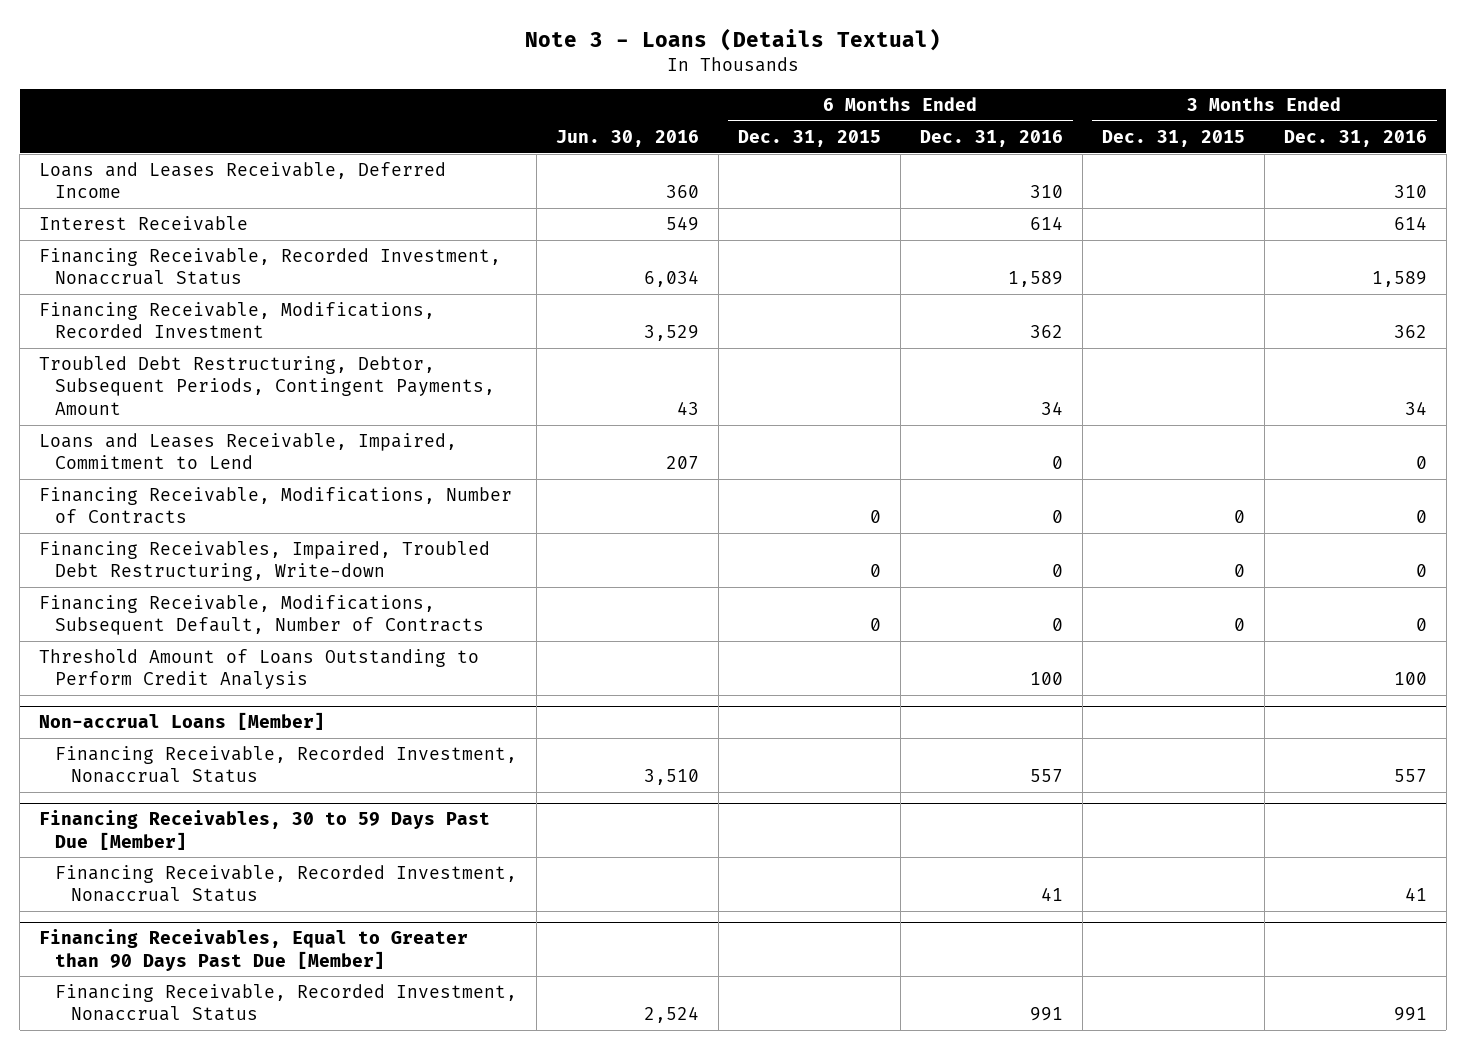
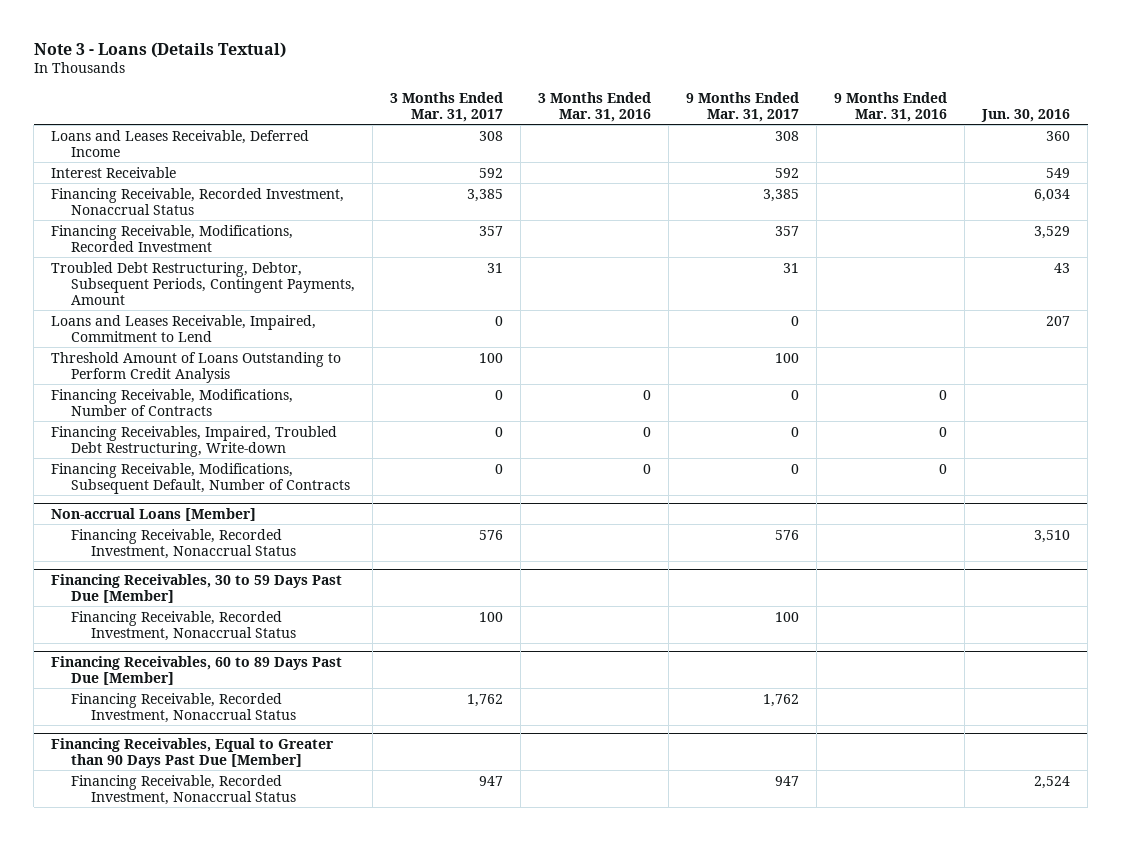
- | Jun. 30, 2016 | 6 Months Ended Dec. 31, 2015 | 6 Months Ended Dec. 31, 2016 | 3 Months Ended Dec. 31, 2015 | 3 Months Ended Dec. 31, 2016
+ | 3 Months Ended Mar. 31, 2017 | 3 Months Ended Mar. 31, 2016 | 9 Months Ended Mar. 31, 2017 | 9 Months Ended Mar. 31, 2016 | Jun. 30, 2016
moved up: Threshold Amount of Loans Outstanding to Perform Credit Analysis | 100 | | 100 | |
+ Financing Receivables, 60 to 89 Days Past Due [Member]
+ Financing Receivable, Recorded Investment, Nonaccrual Status | 1,762 | | 1,762 | |

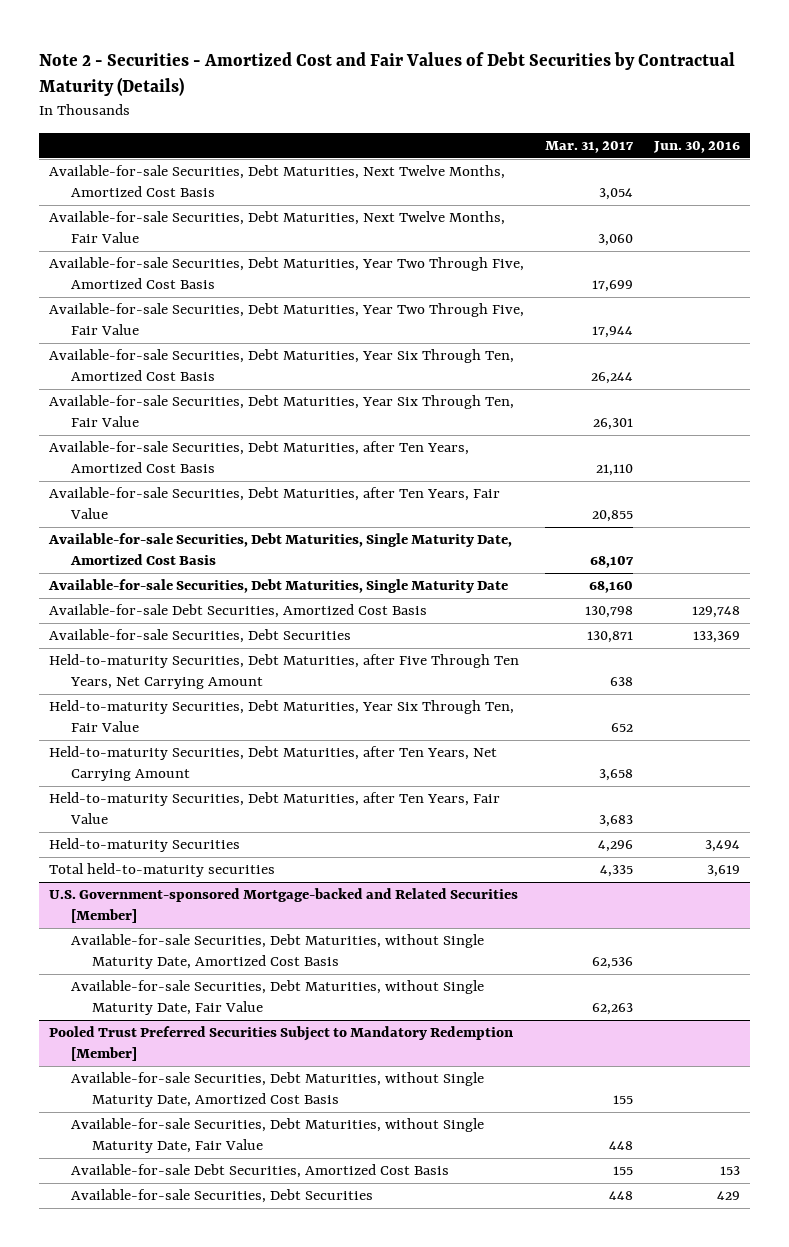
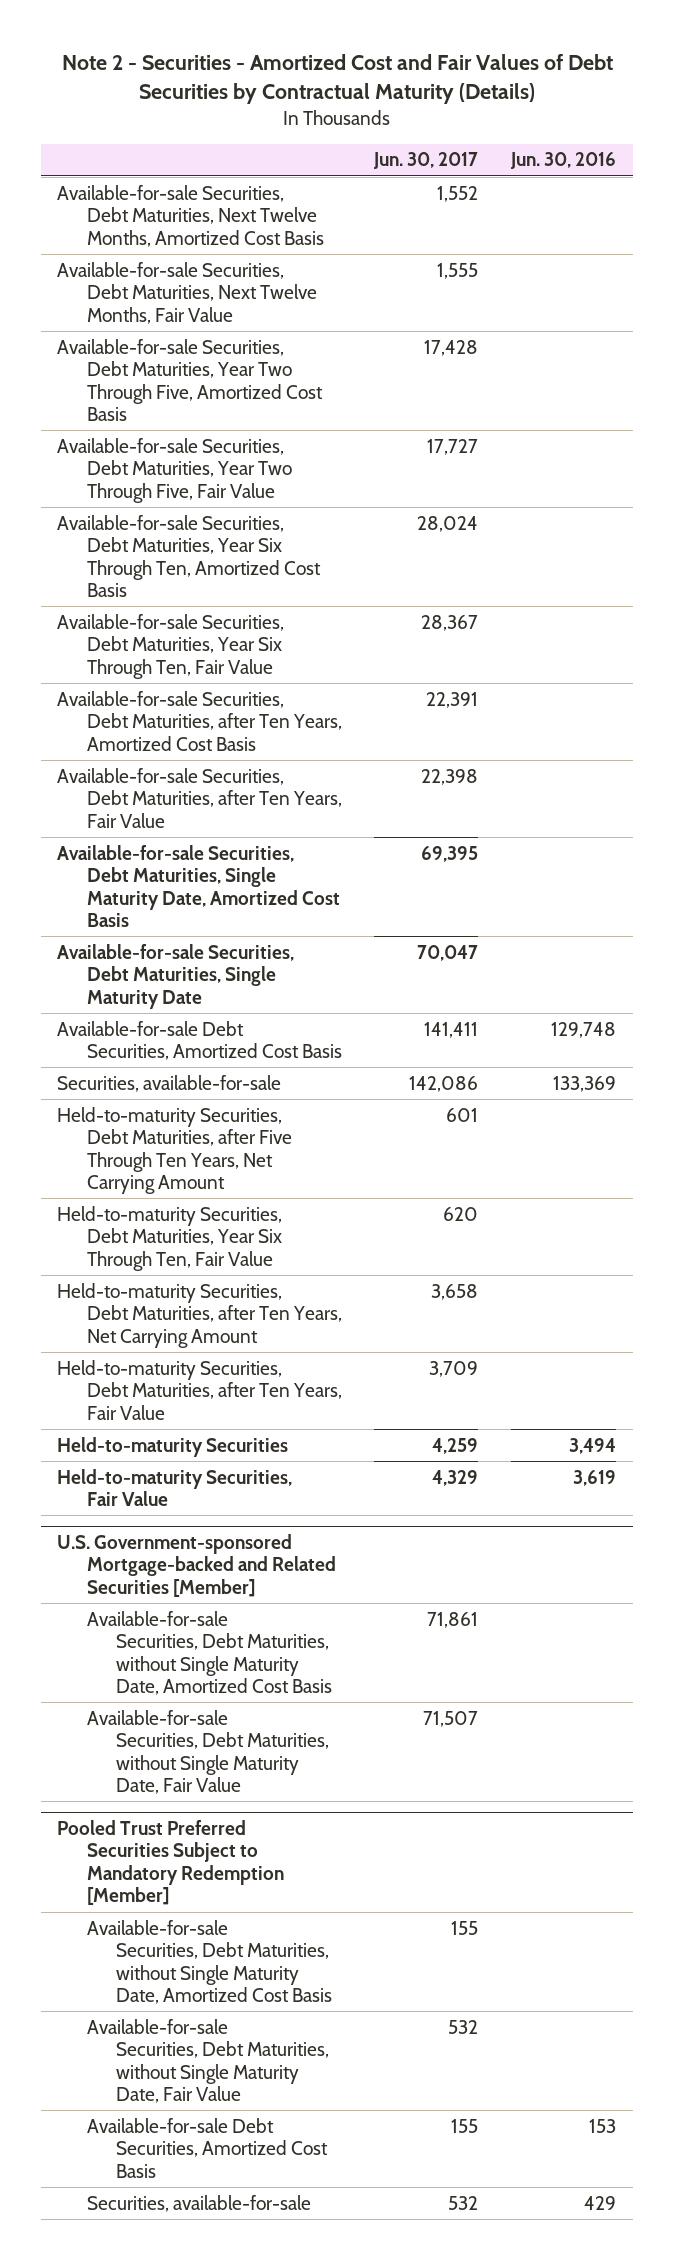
- | Mar. 31, 2017 | Jun. 30, 2016
+ | Jun. 30, 2017 | Jun. 30, 2016
- Available-for-sale Securities, Debt Securities | 130,871 | 133,369
+ Securities, available-for-sale | 142,086 | 133,369
- Total held-to-maturity securities | 4,335 | 3,619
+ Held-to-maturity Securities, Fair Value | 4,329 | 3,619
@ Pooled Trust Preferred Securities Subject to Mandatory Redemption [Member]
- Available-for-sale Securities, Debt Securities | 448 | 429
+ Securities, available-for-sale | 532 | 429

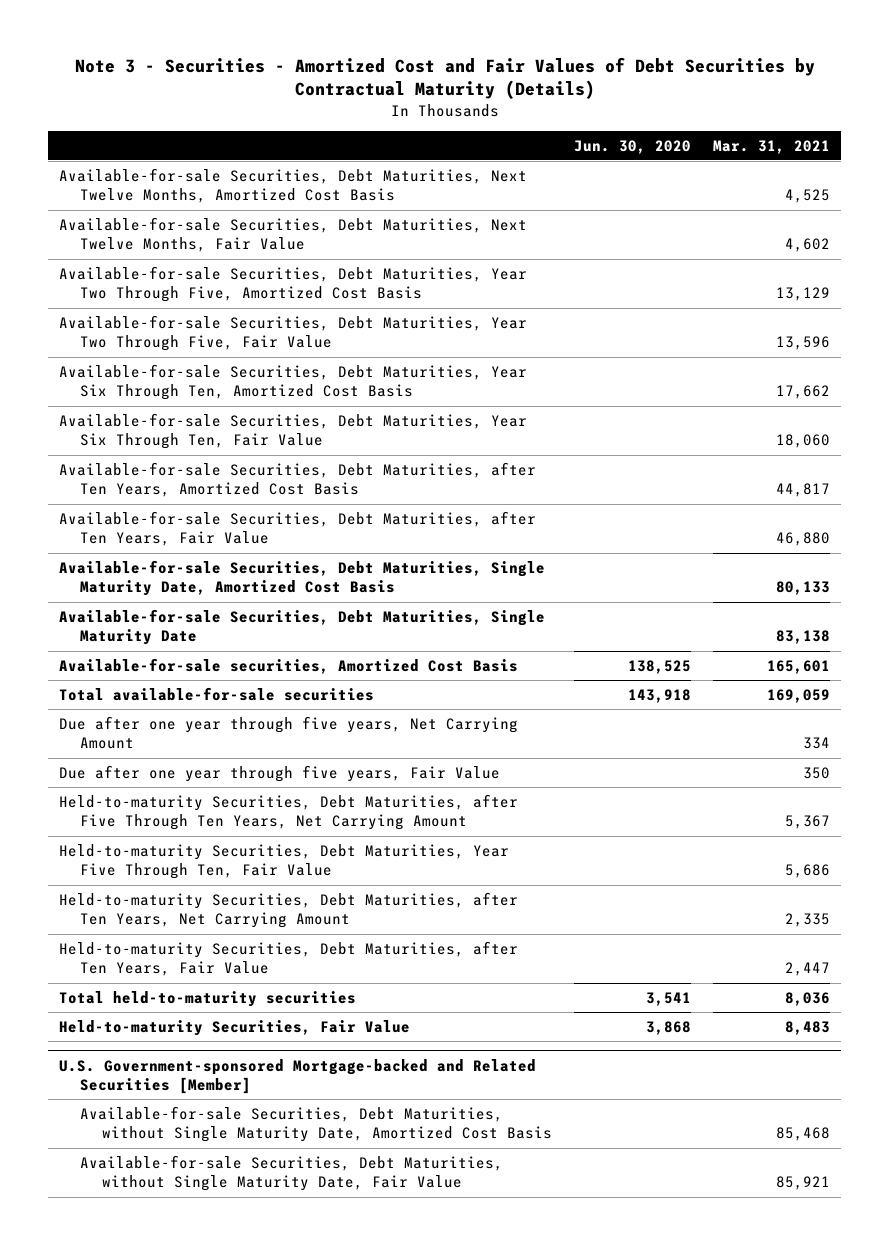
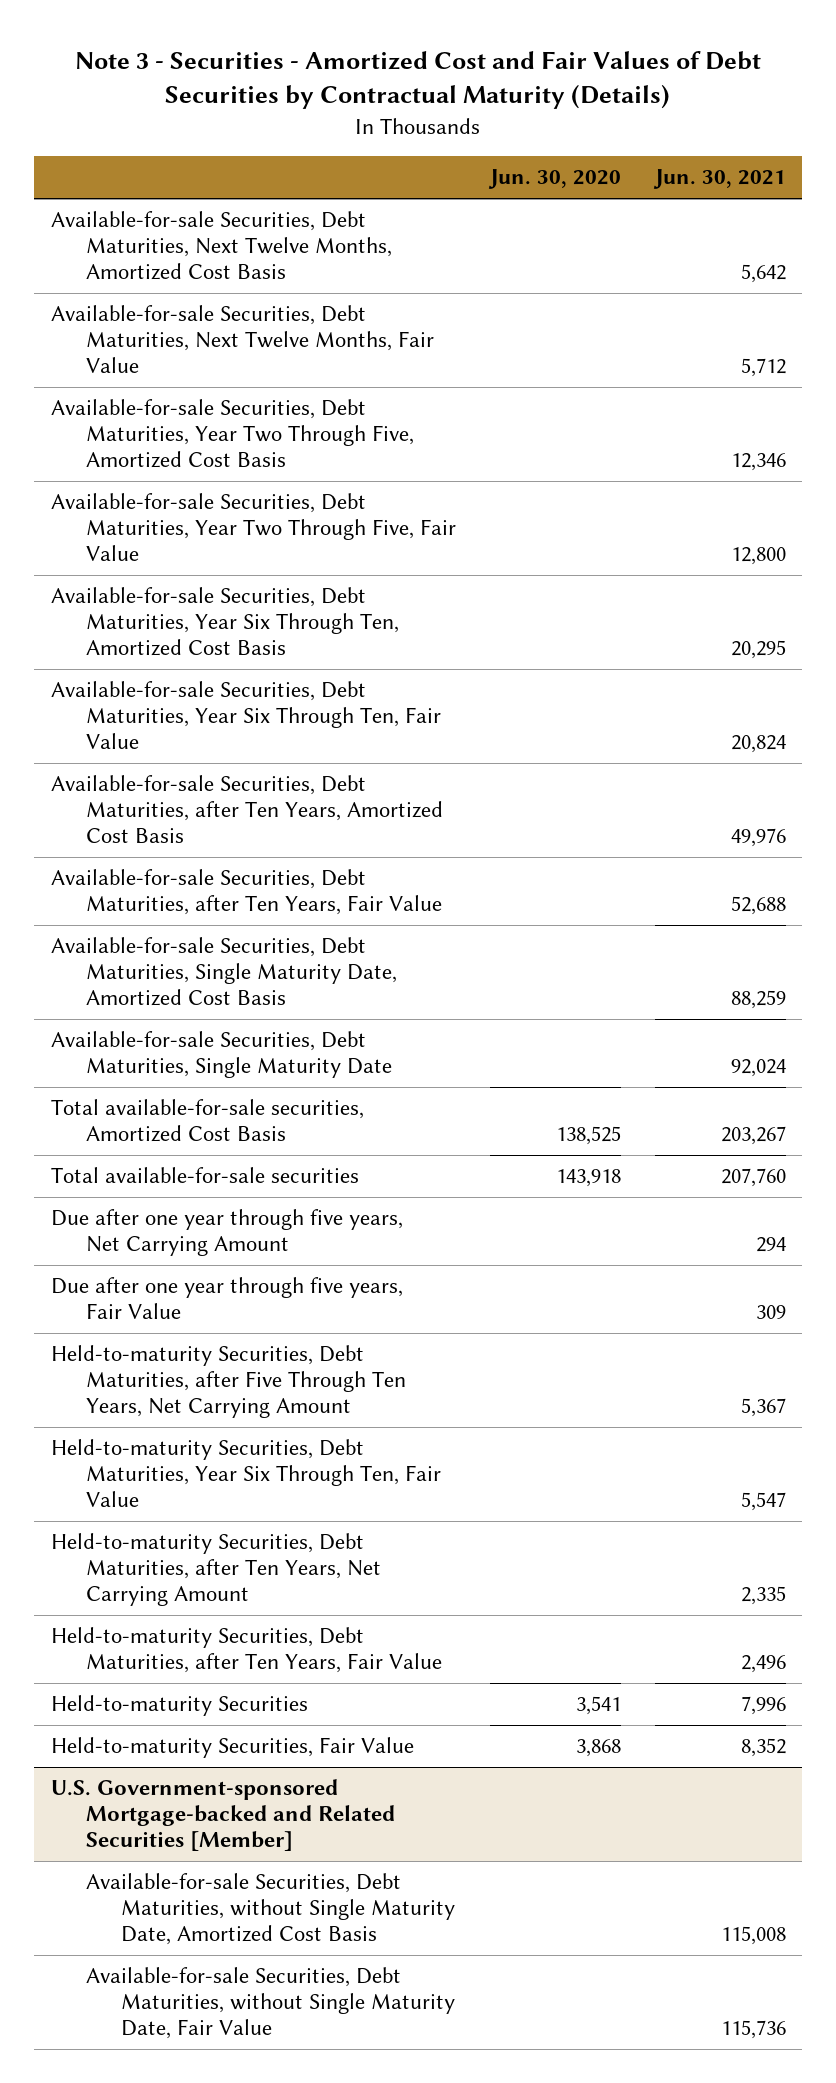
- | Jun. 30, 2020 | Mar. 31, 2021
+ | Jun. 30, 2020 | Jun. 30, 2021
- Available-for-sale securities, Amortized Cost Basis | 138,525 | 165,601
+ Total available-for-sale securities, Amortized Cost Basis | 138,525 | 203,267
- Held-to-maturity Securities, Debt Maturities, Year Five Through Ten, Fair Value | | 5,686
+ Held-to-maturity Securities, Debt Maturities, Year Six Through Ten, Fair Value | | 5,547
- Total held-to-maturity securities | 3,541 | 8,036
+ Held-to-maturity Securities | 3,541 | 7,996

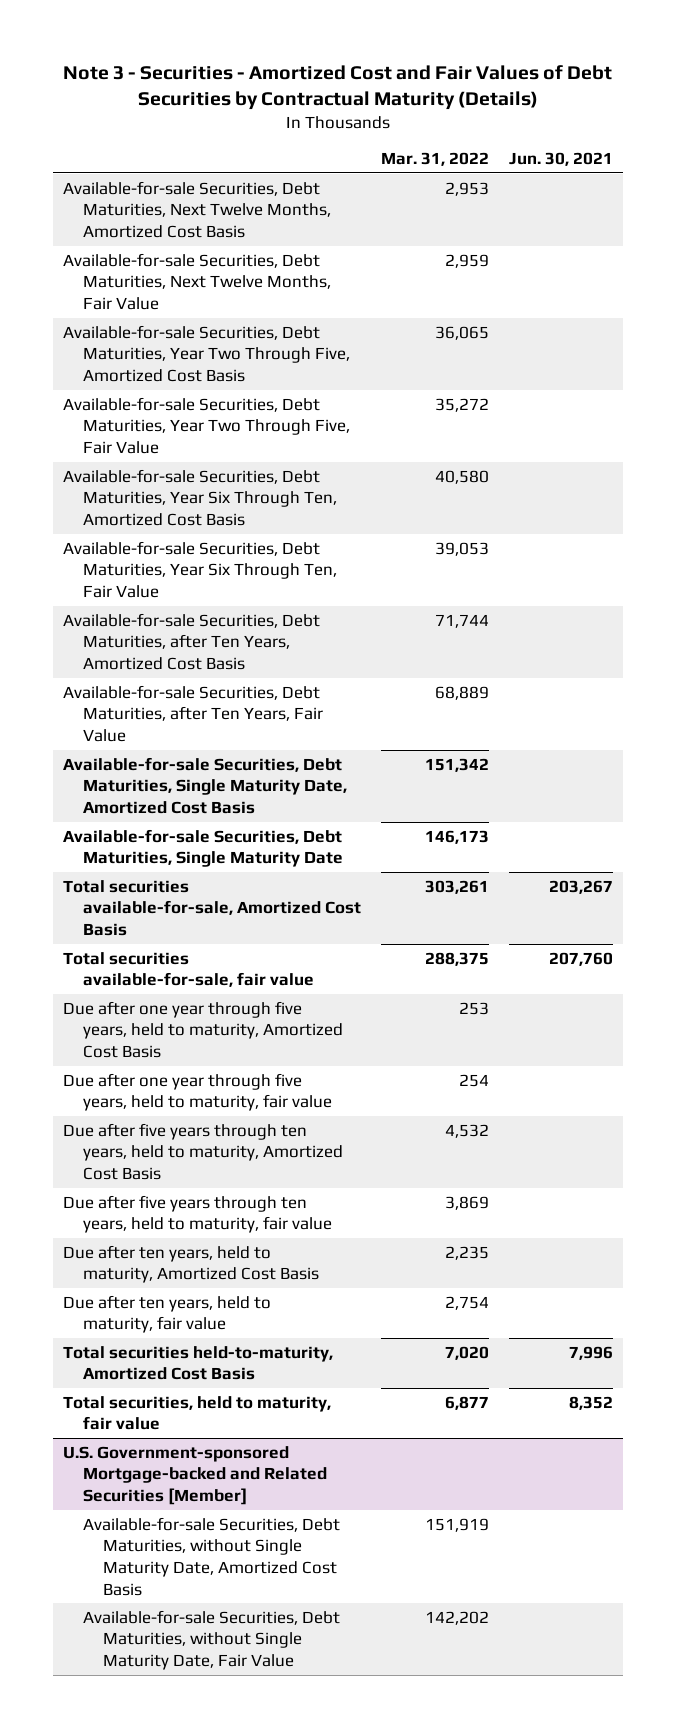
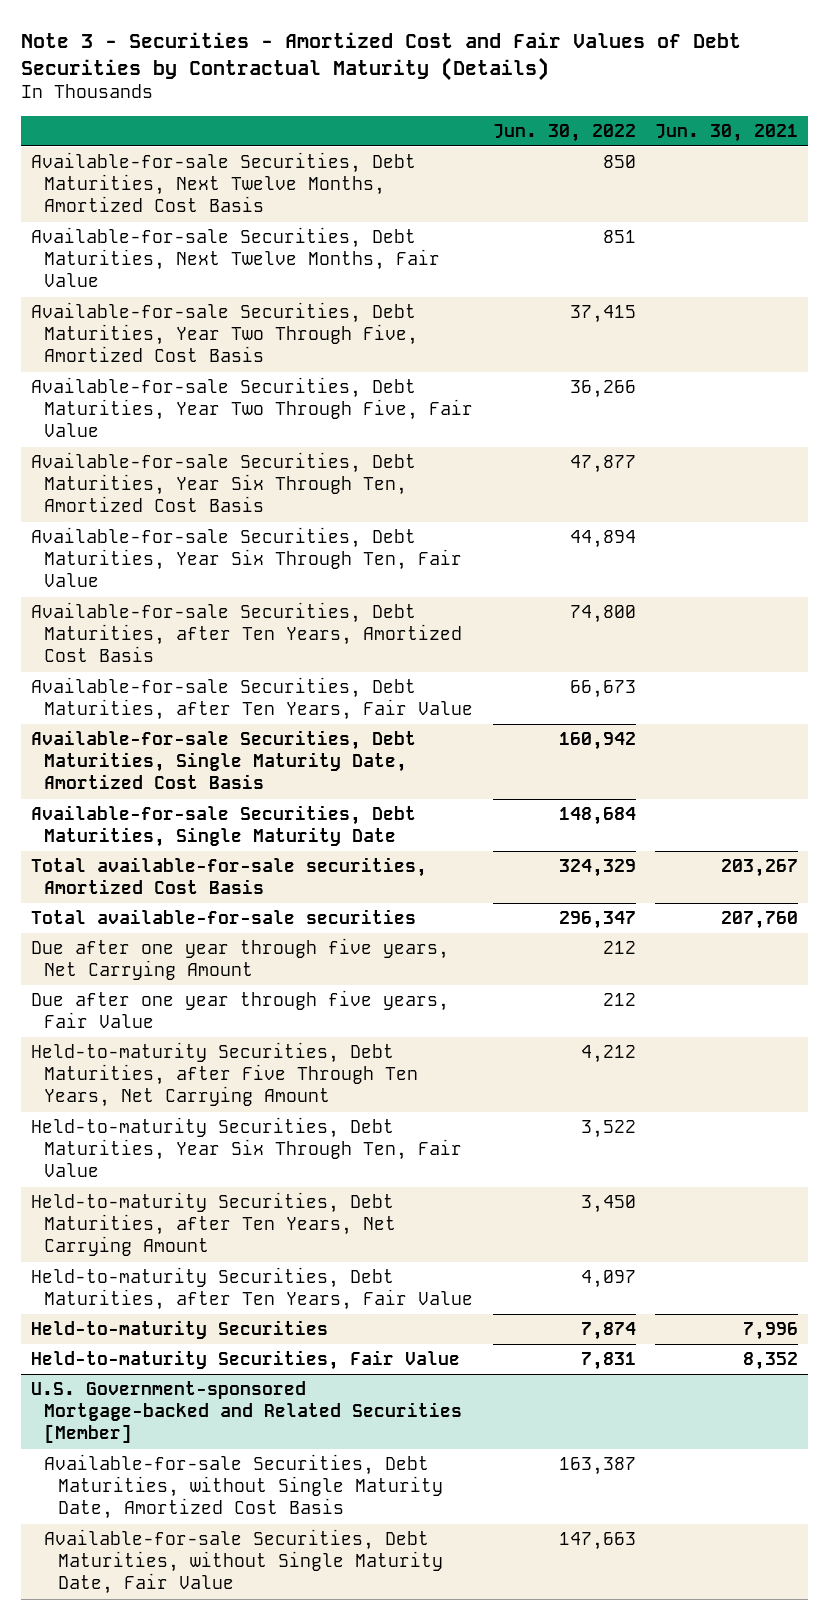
- | Mar. 31, 2022 | Jun. 30, 2021
+ | Jun. 30, 2022 | Jun. 30, 2021
- Total securities available-for-sale, Amortized Cost Basis | 303,261 | 203,267
- Total securities available-for-sale, fair value | 288,375 | 207,760
- Due after one year through five years, held to maturity, Amortized Cost Basis | 253 |
- Due after one year through five years, held to maturity, fair value | 254 |
- Due after five years through ten years, held to maturity, Amortized Cost Basis | 4,532 |
- Due after five years through ten years, held to maturity, fair value | 3,869 |
- Due after ten years, held to maturity, Amortized Cost Basis | 2,235 |
- Due after ten years, held to maturity, fair value | 2,754 |
- Total securities held-to-maturity, Amortized Cost Basis | 7,020 | 7,996
- Total securities, held to maturity, fair value | 6,877 | 8,352
+ Total available-for-sale securities, Amortized Cost Basis | 324,329 | 203,267
+ Total available-for-sale securities | 296,347 | 207,760
+ Due after one year through five years, Net Carrying Amount | 212 |
+ Due after one year through five years, Fair Value | 212 |
+ Held-to-maturity Securities, Debt Maturities, after Five Through Ten Years, Net Carrying Amount | 4,212 |
+ Held-to-maturity Securities, Debt Maturities, Year Six Through Ten, Fair Value | 3,522 |
+ Held-to-maturity Securities, Debt Maturities, after Ten Years, Net Carrying Amount | 3,450 |
+ Held-to-maturity Securities, Debt Maturities, after Ten Years, Fair Value | 4,097 |
+ Held-to-maturity Securities | 7,874 | 7,996
+ Held-to-maturity Securities, Fair Value | 7,831 | 8,352

